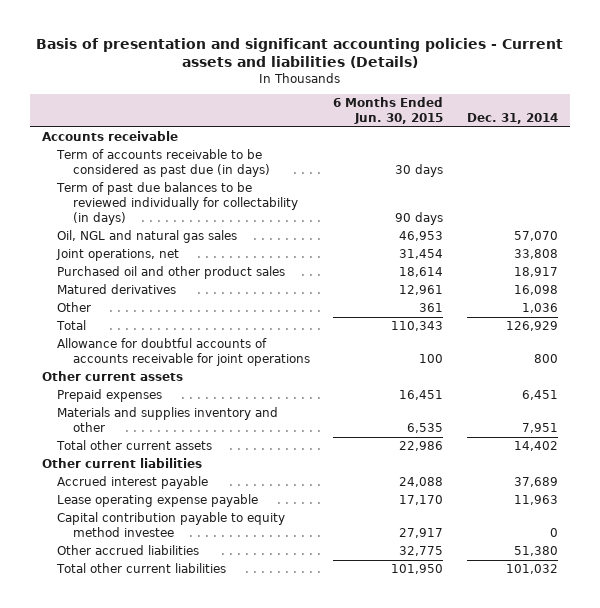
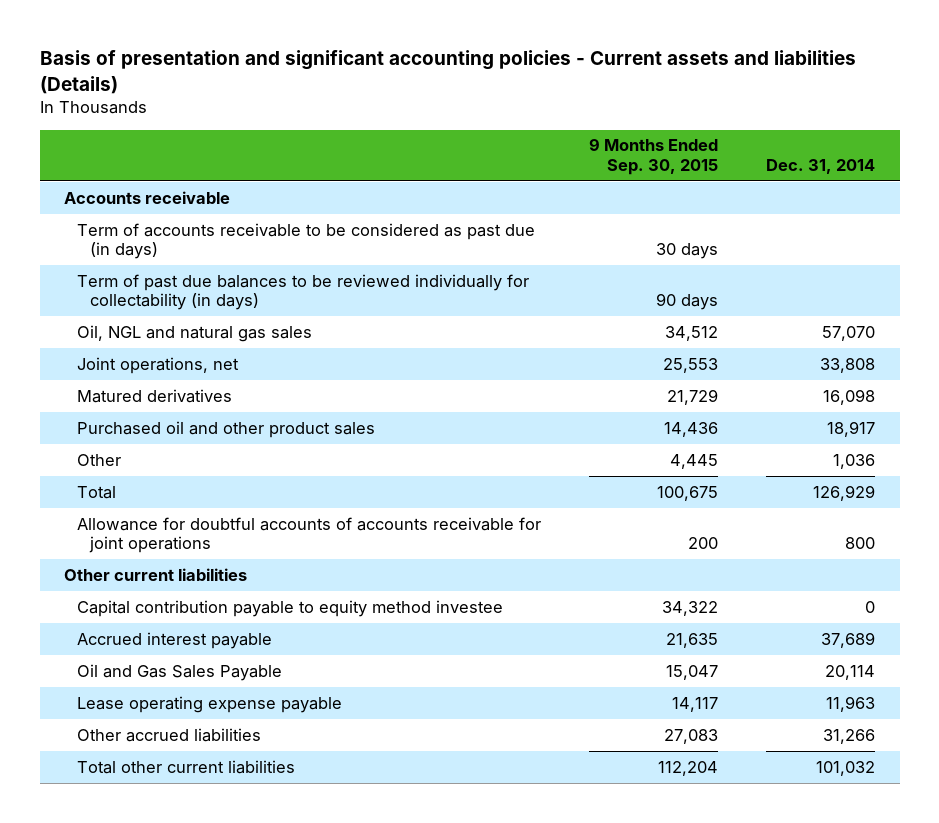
- | 6 Months Ended Jun. 30, 2015 | Dec. 31, 2014
+ | 9 Months Ended Sep. 30, 2015 | Dec. 31, 2014
moved down: Purchased oil and other product sales | 14,436 | 18,917
- Other current assets
- Prepaid expenses | 16,451 | 6,451
- Materials and supplies inventory and other | 6,535 | 7,951
- Total other current assets | 22,986 | 14,402
moved up: Capital contribution payable to equity method investee | 34,322 | 0
+ Oil and Gas Sales Payable | 15,047 | 20,114
- Other accrued liabilities | 32,775 | 51,380
+ Other accrued liabilities | 27,083 | 31,266

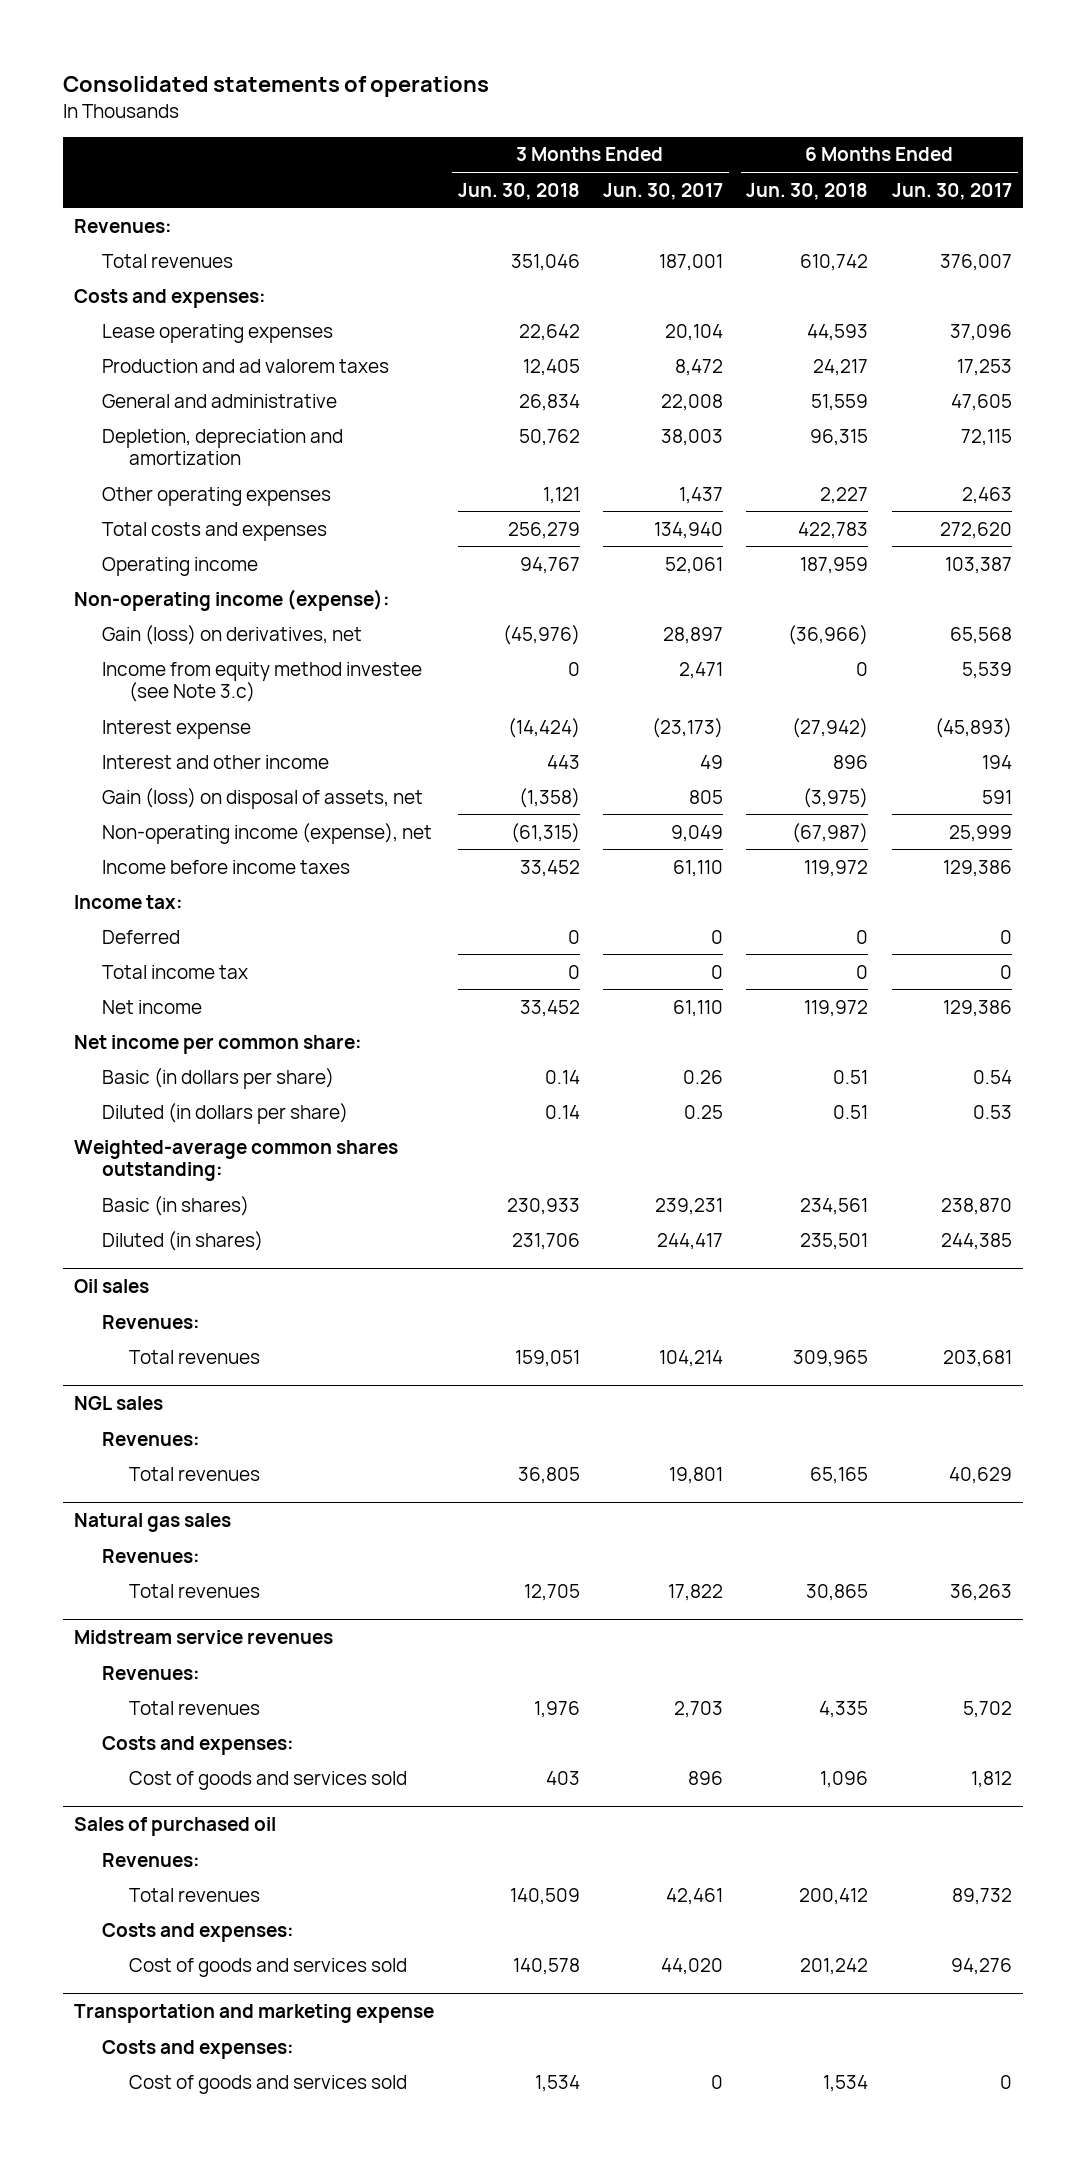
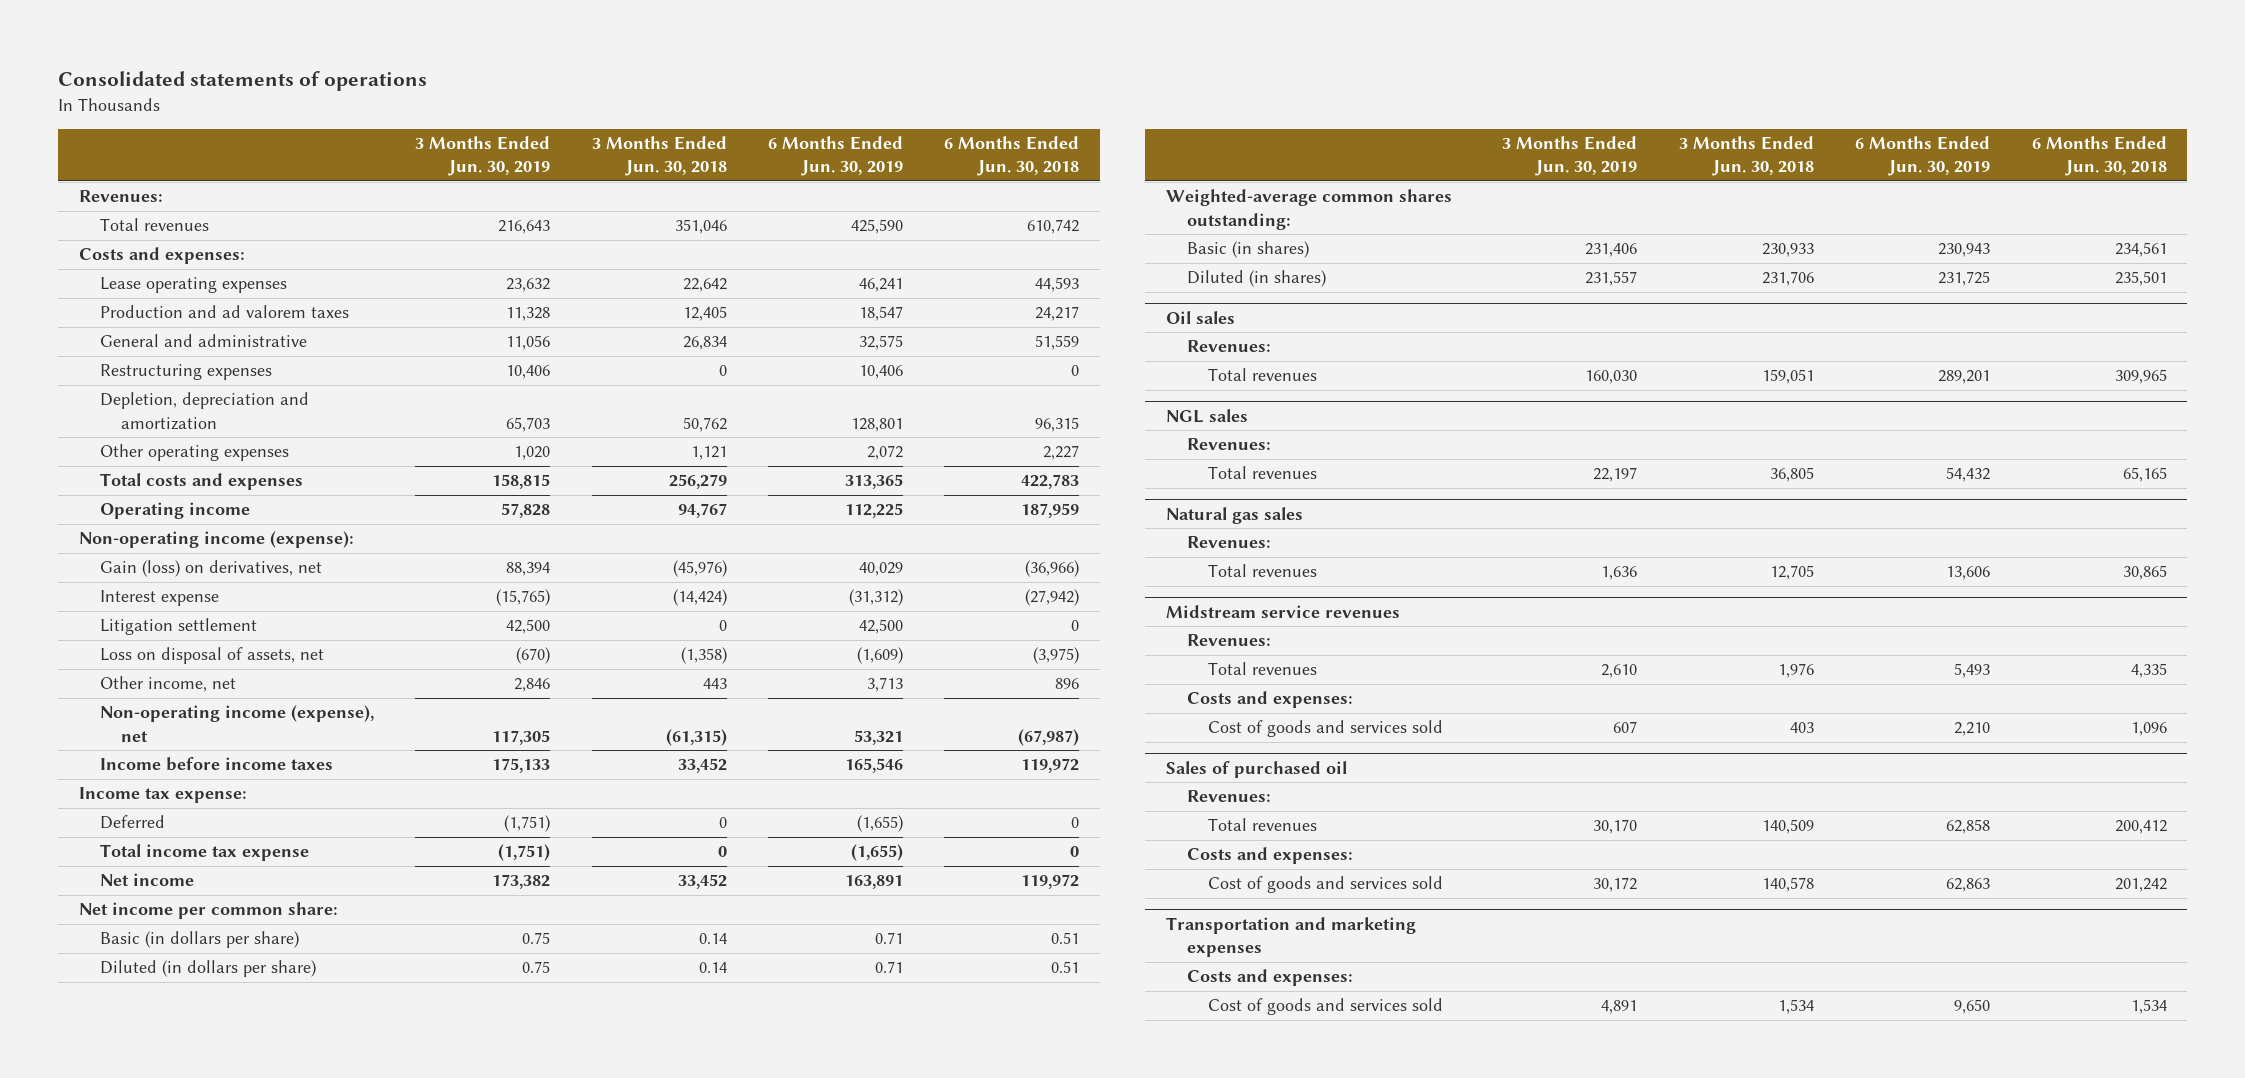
- | 3 Months Ended Jun. 30, 2018 | 3 Months Ended Jun. 30, 2017 | 6 Months Ended Jun. 30, 2018 | 6 Months Ended Jun. 30, 2017
+ | 3 Months Ended Jun. 30, 2019 | 3 Months Ended Jun. 30, 2018 | 6 Months Ended Jun. 30, 2019 | 6 Months Ended Jun. 30, 2018
+ Restructuring expenses | 10,406 | 0 | 10,406 | 0
- Income from equity method investee (see Note 3.c) | 0 | 2,471 | 0 | 5,539
- Interest and other income | 443 | 49 | 896 | 194
- Gain (loss) on disposal of assets, net | (1,358) | 805 | (3,975) | 591
+ Litigation settlement | 42,500 | 0 | 42,500 | 0
+ Loss on disposal of assets, net | (670) | (1,358) | (1,609) | (3,975)
+ Other income, net | 2,846 | 443 | 3,713 | 896
- Income tax:
+ Income tax expense:
- Total income tax | 0 | 0 | 0 | 0
+ Total income tax expense | (1,751) | 0 | (1,655) | 0
- Transportation and marketing expense
+ Transportation and marketing expenses

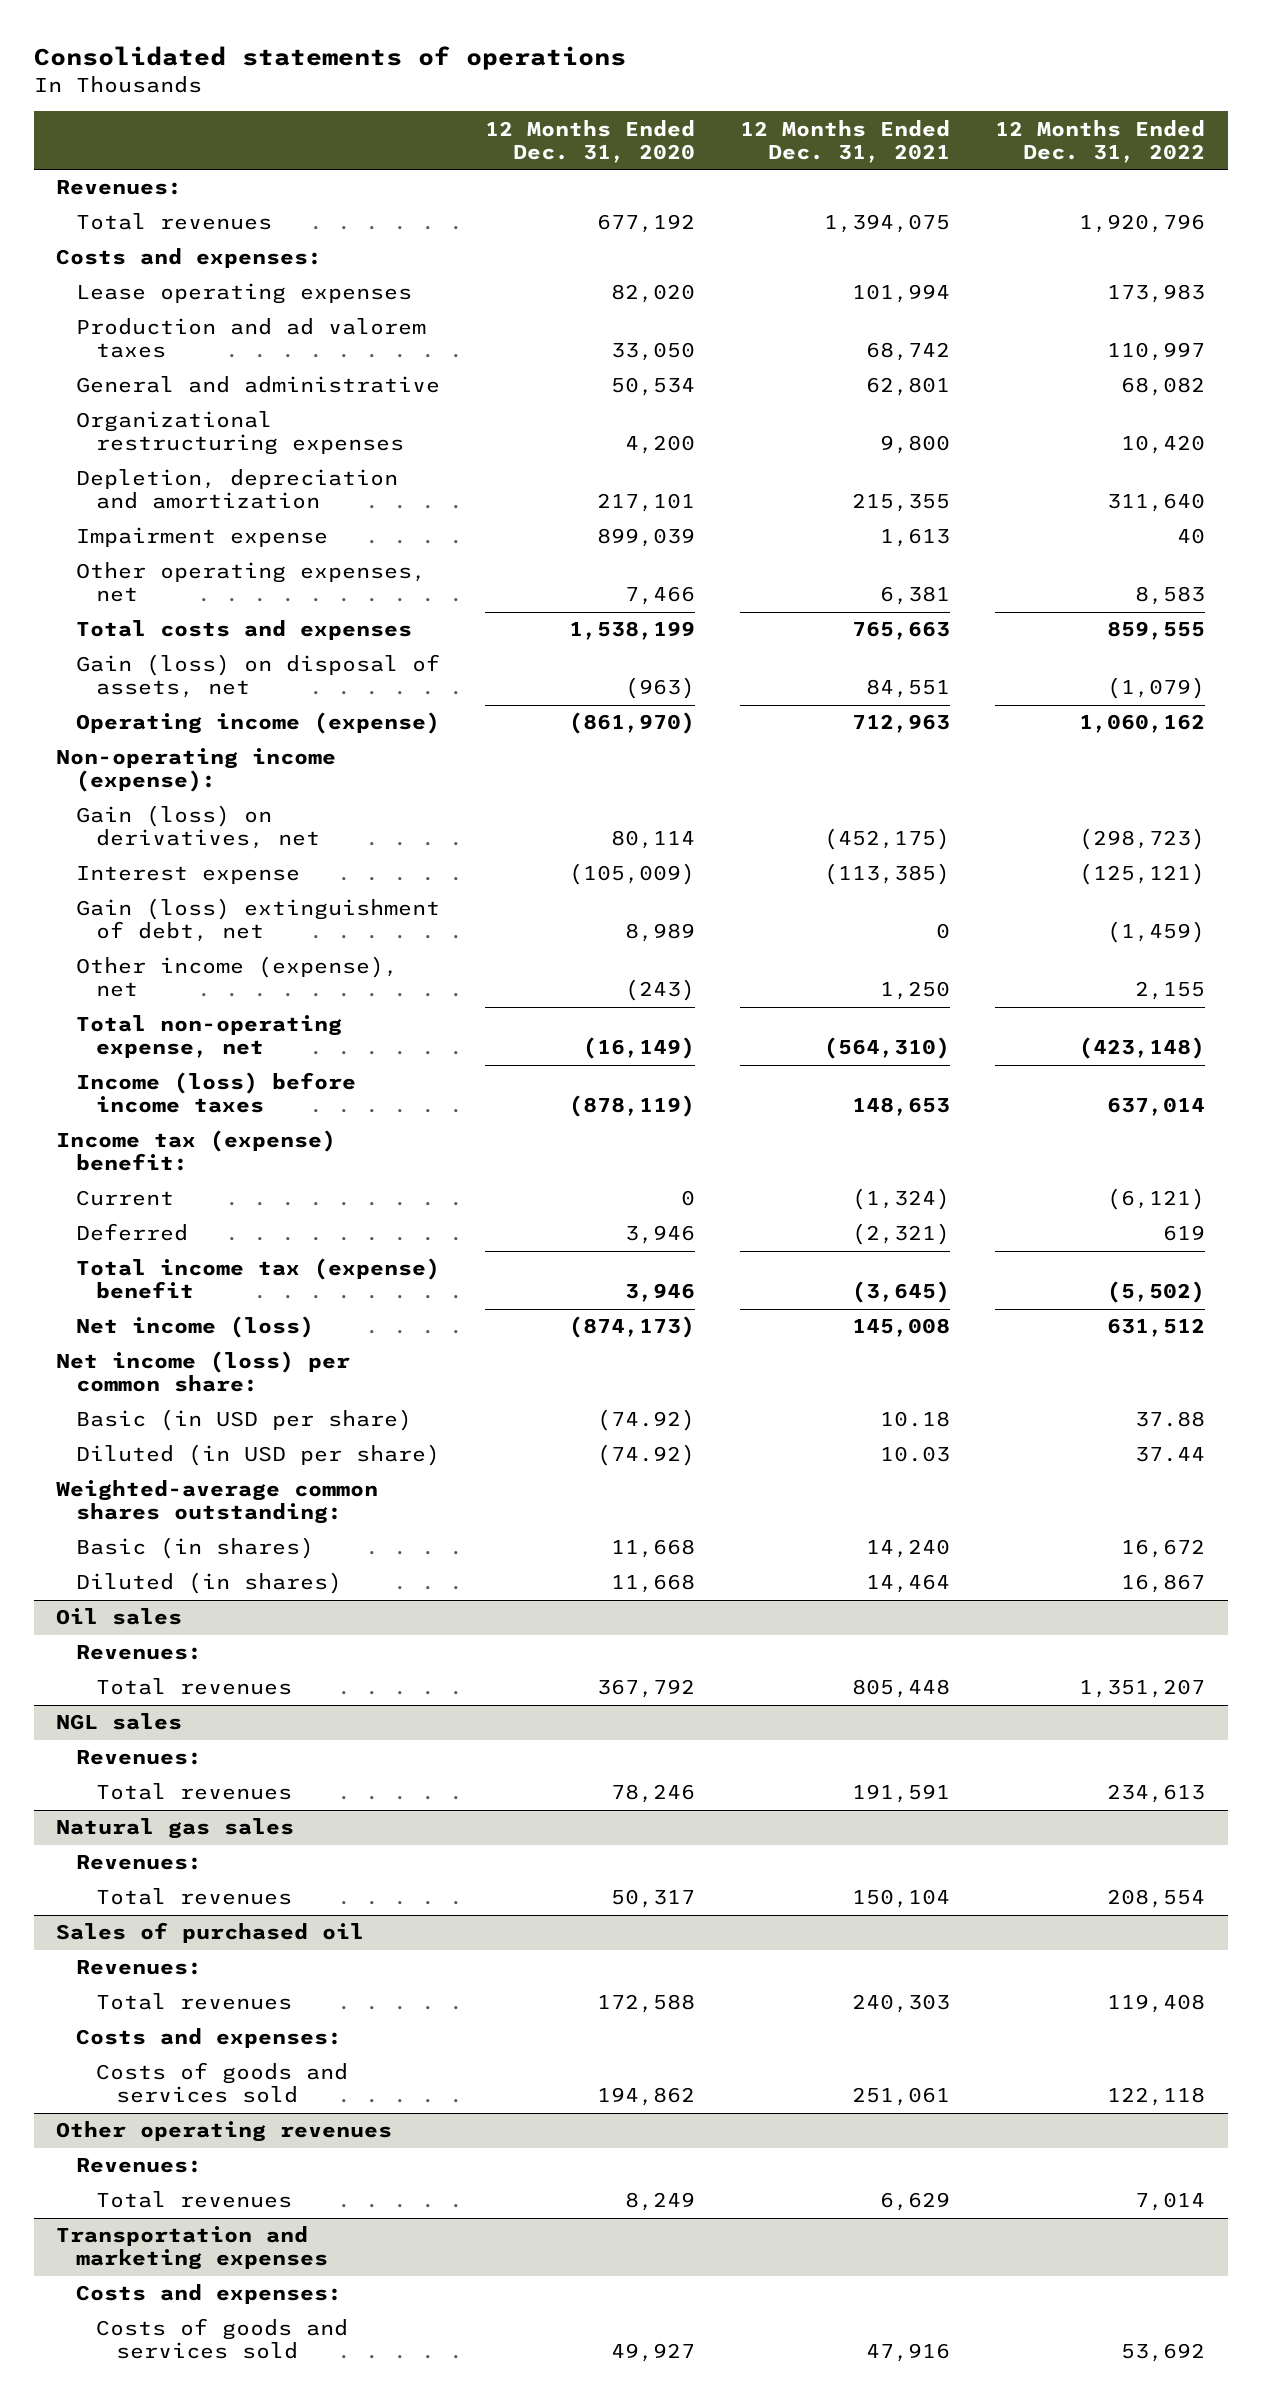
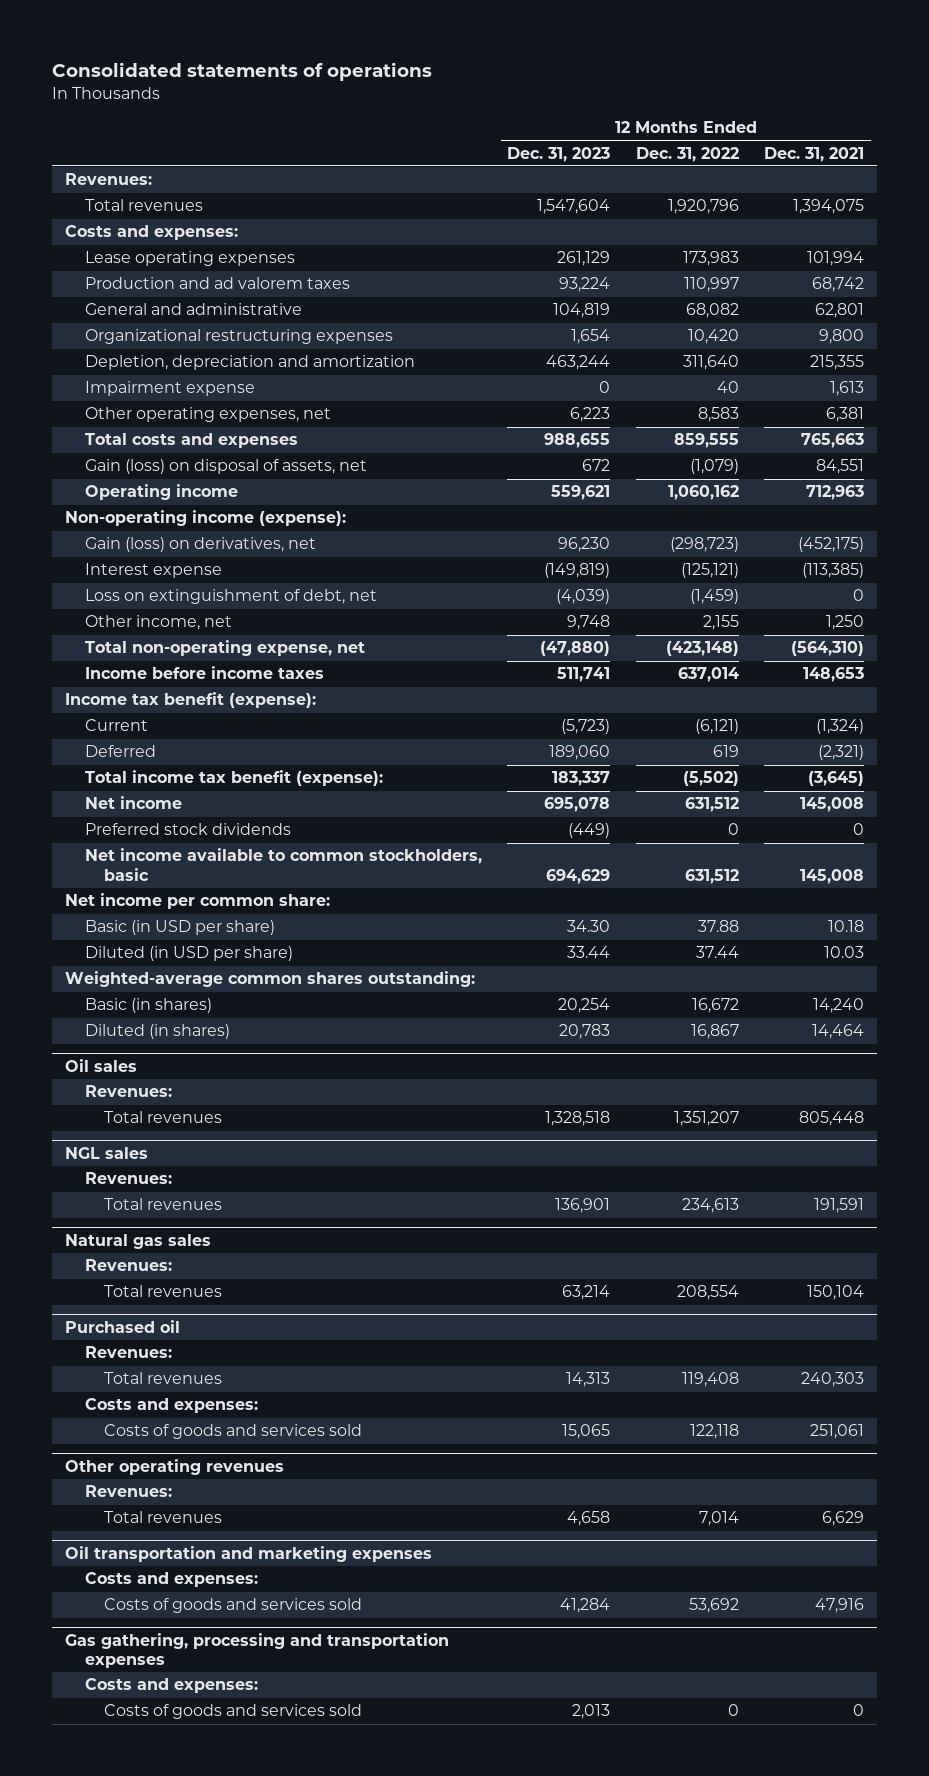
- | 12 Months Ended Dec. 31, 2020 | 12 Months Ended Dec. 31, 2021 | 12 Months Ended Dec. 31, 2022
+ | 12 Months Ended Dec. 31, 2023 | 12 Months Ended Dec. 31, 2022 | 12 Months Ended Dec. 31, 2021
- Operating income (expense) | (861,970) | 712,963 | 1,060,162
+ Operating income | 559,621 | 1,060,162 | 712,963
- Gain (loss) extinguishment of debt, net | 8,989 | 0 | (1,459)
- Other income (expense), net | (243) | 1,250 | 2,155
+ Loss on extinguishment of debt, net | (4,039) | (1,459) | 0
+ Other income, net | 9,748 | 2,155 | 1,250
- Income (loss) before income taxes | (878,119) | 148,653 | 637,014
- Income tax (expense) benefit:
+ Income before income taxes | 511,741 | 637,014 | 148,653
+ Income tax benefit (expense):
- Total income tax (expense) benefit | 3,946 | (3,645) | (5,502)
- Net income (loss) | (874,173) | 145,008 | 631,512
- Net income (loss) per common share:
+ Total income tax benefit (expense): | 183,337 | (5,502) | (3,645)
+ Net income | 695,078 | 631,512 | 145,008
+ Preferred stock dividends | (449) | 0 | 0
+ Net income available to common stockholders, basic | 694,629 | 631,512 | 145,008
+ Net income per common share:
- Sales of purchased oil
+ Purchased oil
- Transportation and marketing expenses
+ Oil transportation and marketing expenses
+ Gas gathering, processing and transportation expenses
+ Costs and expenses:
+ Costs of goods and services sold | 2,013 | 0 | 0

